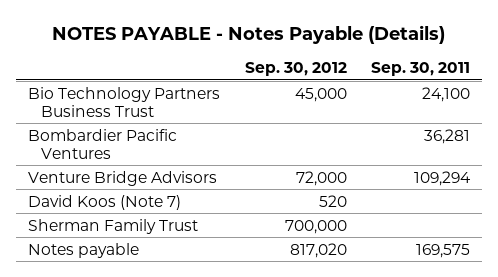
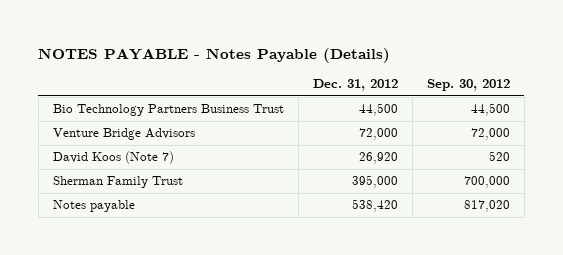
- | Sep. 30, 2012 | Sep. 30, 2011
+ | Dec. 31, 2012 | Sep. 30, 2012
- Bio Technology Partners Business Trust | 45,000 | 24,100
- Bombardier Pacific Ventures | | 36,281
+ Bio Technology Partners Business Trust | 44,500 | 44,500

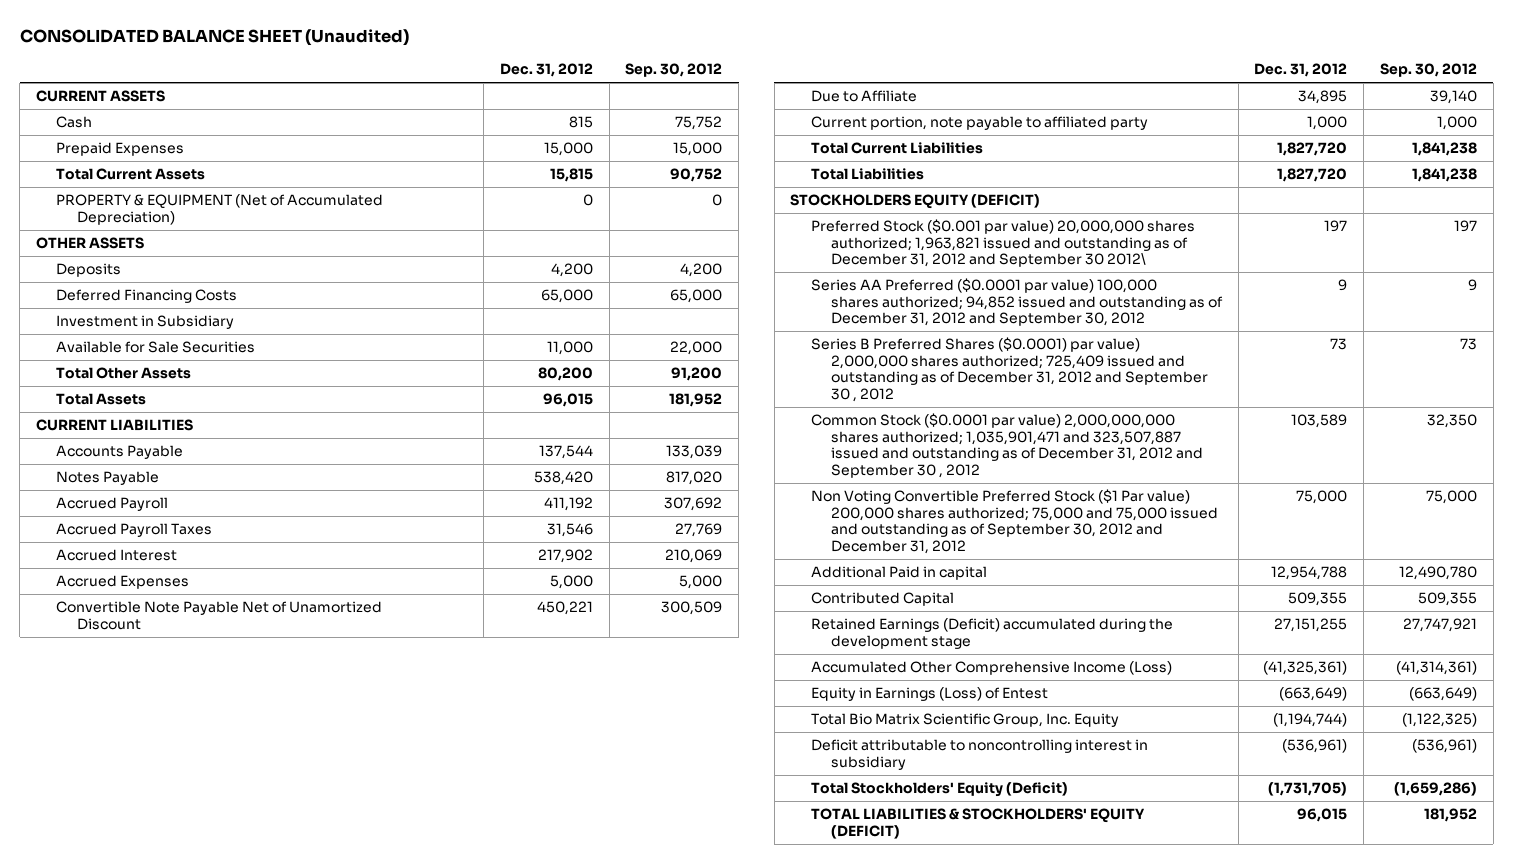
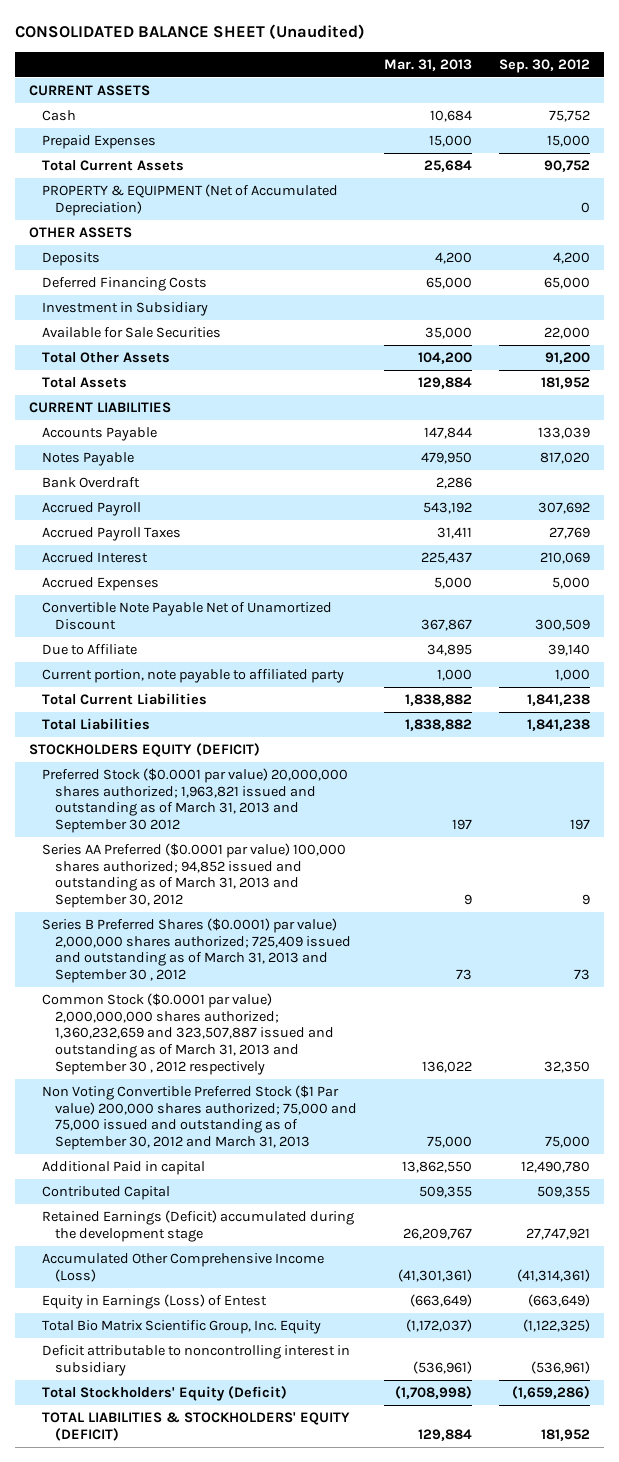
- | Dec. 31, 2012 | Sep. 30, 2012
+ | Mar. 31, 2013 | Sep. 30, 2012
+ Bank Overdraft | 2,286 |
- Preferred Stock ($0.001 par value) 20,000,000 shares authorized; 1,963,821 issued and outstanding as of December 31, 2012 and September 30 2012\ | 197 | 197
- Series AA Preferred ($0.0001 par value) 100,000 shares authorized; 94,852 issued and outstanding as of December 31, 2012 and September 30, 2012 | 9 | 9
- Series B Preferred Shares ($0.0001) par value) 2,000,000 shares authorized; 725,409 issued and outstanding as of December 31, 2012 and September 30 , 2012 | 73 | 73
- Common Stock ($0.0001 par value) 2,000,000,000 shares authorized; 1,035,901,471 and 323,507,887 issued and outstanding as of December 31, 2012 and September 30 , 2012 | 103,589 | 32,350
- Non Voting Convertible Preferred Stock ($1 Par value) 200,000 shares authorized; 75,000 and 75,000 issued and outstanding as of September 30, 2012 and December 31, 2012 | 75,000 | 75,000
+ Preferred Stock ($0.0001 par value) 20,000,000 shares authorized; 1,963,821 issued and outstanding as of March 31, 2013 and September 30 2012 | 197 | 197
+ Series AA Preferred ($0.0001 par value) 100,000 shares authorized; 94,852 issued and outstanding as of March 31, 2013 and September 30, 2012 | 9 | 9
+ Series B Preferred Shares ($0.0001) par value) 2,000,000 shares authorized; 725,409 issued and outstanding as of March 31, 2013 and September 30 , 2012 | 73 | 73
+ Common Stock ($0.0001 par value) 2,000,000,000 shares authorized; 1,360,232,659 and 323,507,887 issued and outstanding as of March 31, 2013 and September 30 , 2012 respectively | 136,022 | 32,350
+ Non Voting Convertible Preferred Stock ($1 Par value) 200,000 shares authorized; 75,000 and 75,000 issued and outstanding as of September 30, 2012 and March 31, 2013 | 75,000 | 75,000

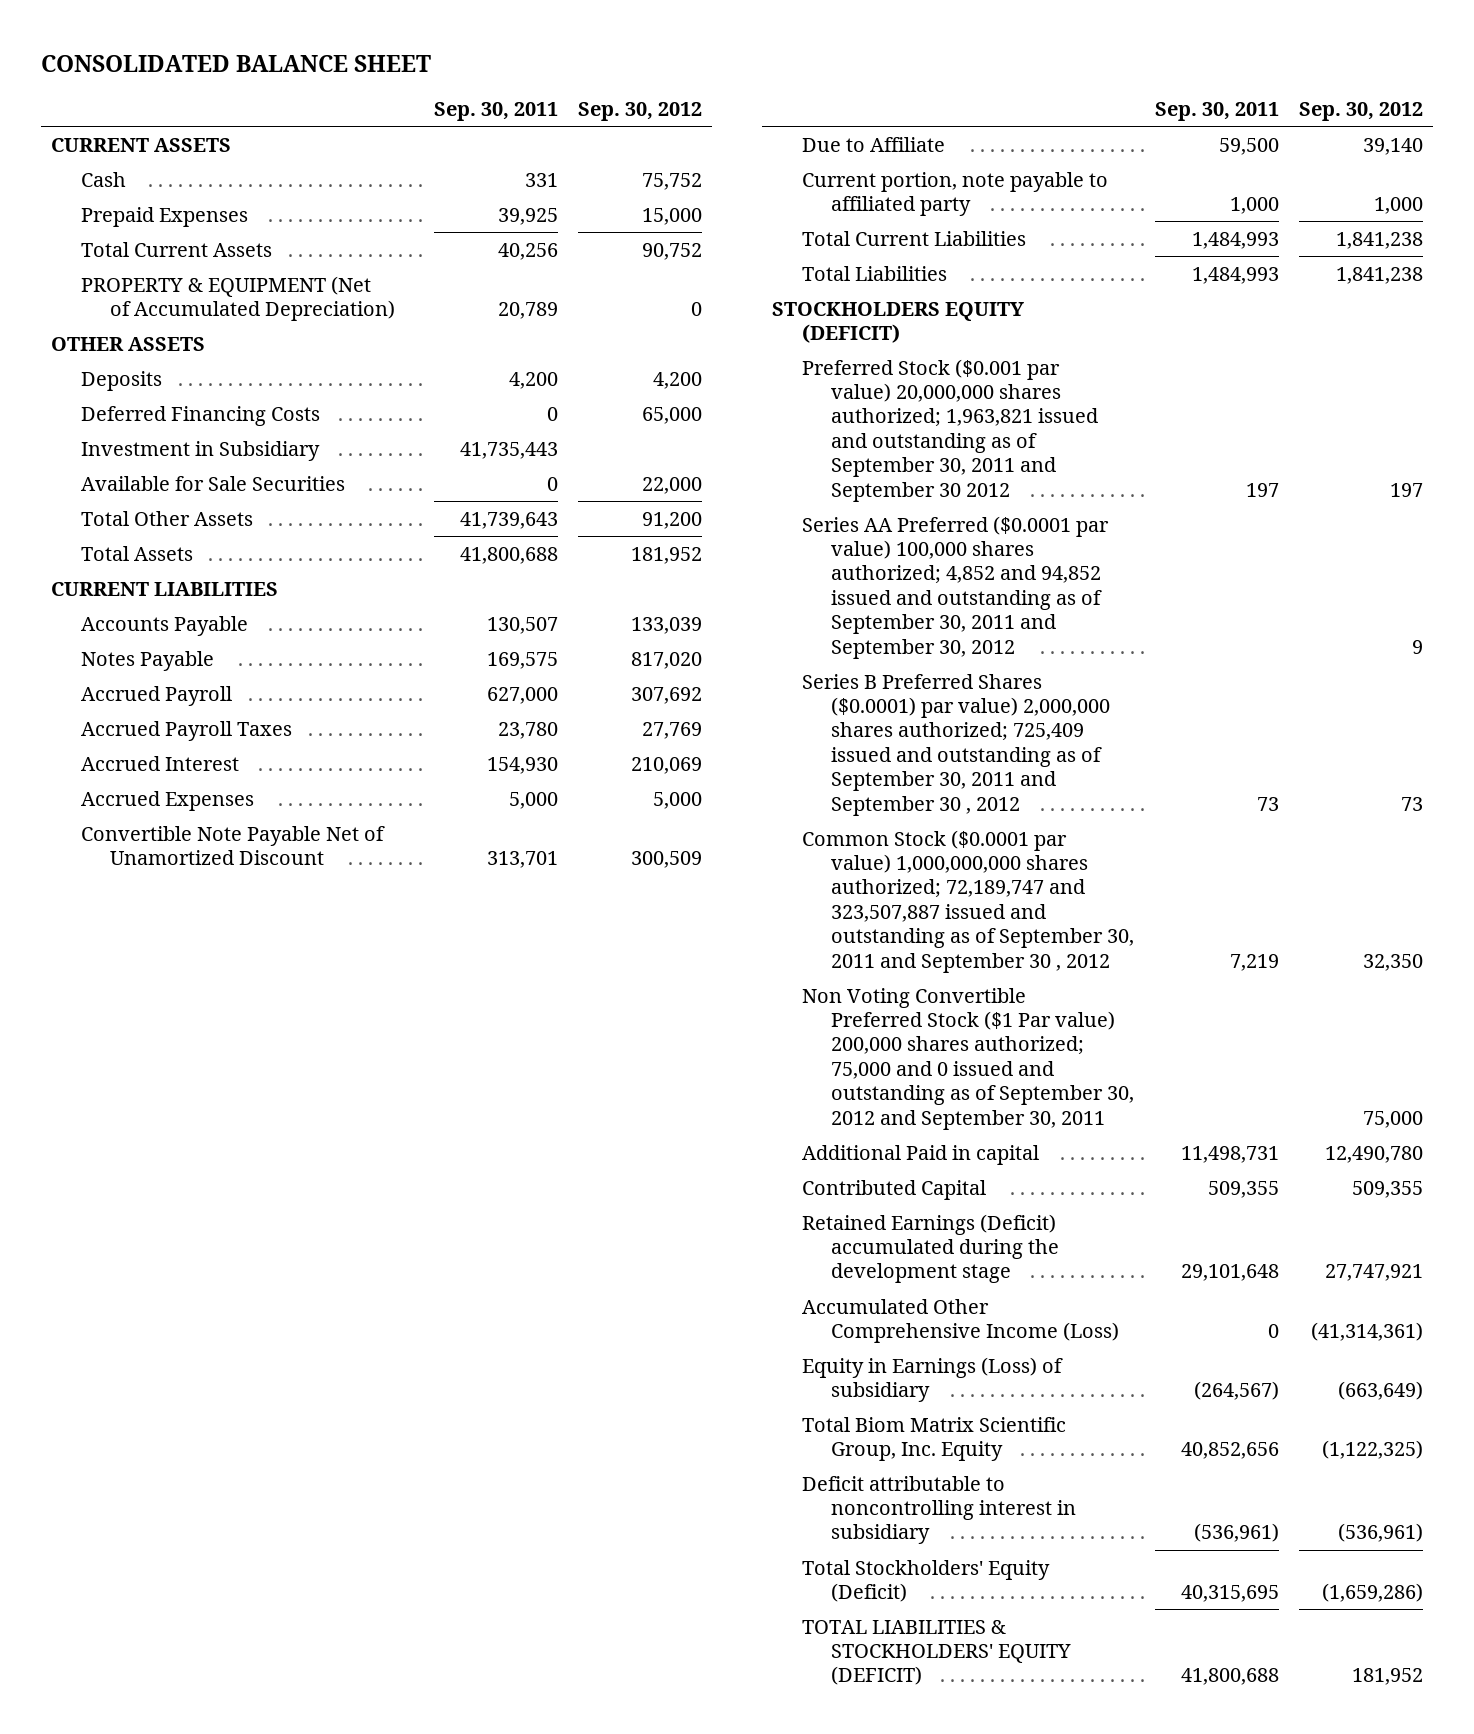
- CONSOLIDATED BALANCE SHEET (Unaudited)
+ CONSOLIDATED BALANCE SHEET
- | Mar. 31, 2013 | Sep. 30, 2012
+ | Sep. 30, 2011 | Sep. 30, 2012
- Bank Overdraft | 2,286 |
- Preferred Stock ($0.0001 par value) 20,000,000 shares authorized; 1,963,821 issued and outstanding as of March 31, 2013 and September 30 2012 | 197 | 197
- Series AA Preferred ($0.0001 par value) 100,000 shares authorized; 94,852 issued and outstanding as of March 31, 2013 and September 30, 2012 | 9 | 9
- Series B Preferred Shares ($0.0001) par value) 2,000,000 shares authorized; 725,409 issued and outstanding as of March 31, 2013 and September 30 , 2012 | 73 | 73
- Common Stock ($0.0001 par value) 2,000,000,000 shares authorized; 1,360,232,659 and 323,507,887 issued and outstanding as of March 31, 2013 and September 30 , 2012 respectively | 136,022 | 32,350
- Non Voting Convertible Preferred Stock ($1 Par value) 200,000 shares authorized; 75,000 and 75,000 issued and outstanding as of September 30, 2012 and March 31, 2013 | 75,000 | 75,000
+ Preferred Stock ($0.001 par value) 20,000,000 shares authorized; 1,963,821 issued and outstanding as of September 30, 2011 and September 30 2012 | 197 | 197
+ Series AA Preferred ($0.0001 par value) 100,000 shares authorized; 4,852 and 94,852 issued and outstanding as of September 30, 2011 and September 30, 2012 | | 9
+ Series B Preferred Shares ($0.0001) par value) 2,000,000 shares authorized; 725,409 issued and outstanding as of September 30, 2011 and September 30 , 2012 | 73 | 73
+ Common Stock ($0.0001 par value) 1,000,000,000 shares authorized; 72,189,747 and 323,507,887 issued and outstanding as of September 30, 2011 and September 30 , 2012 | 7,219 | 32,350
+ Non Voting Convertible Preferred Stock ($1 Par value) 200,000 shares authorized; 75,000 and 0 issued and outstanding as of September 30, 2012 and September 30, 2011 | | 75,000
- Equity in Earnings (Loss) of Entest | (663,649) | (663,649)
- Total Bio Matrix Scientific Group, Inc. Equity | (1,172,037) | (1,122,325)
+ Equity in Earnings (Loss) of subsidiary | (264,567) | (663,649)
+ Total Biom Matrix Scientific Group, Inc. Equity | 40,852,656 | (1,122,325)

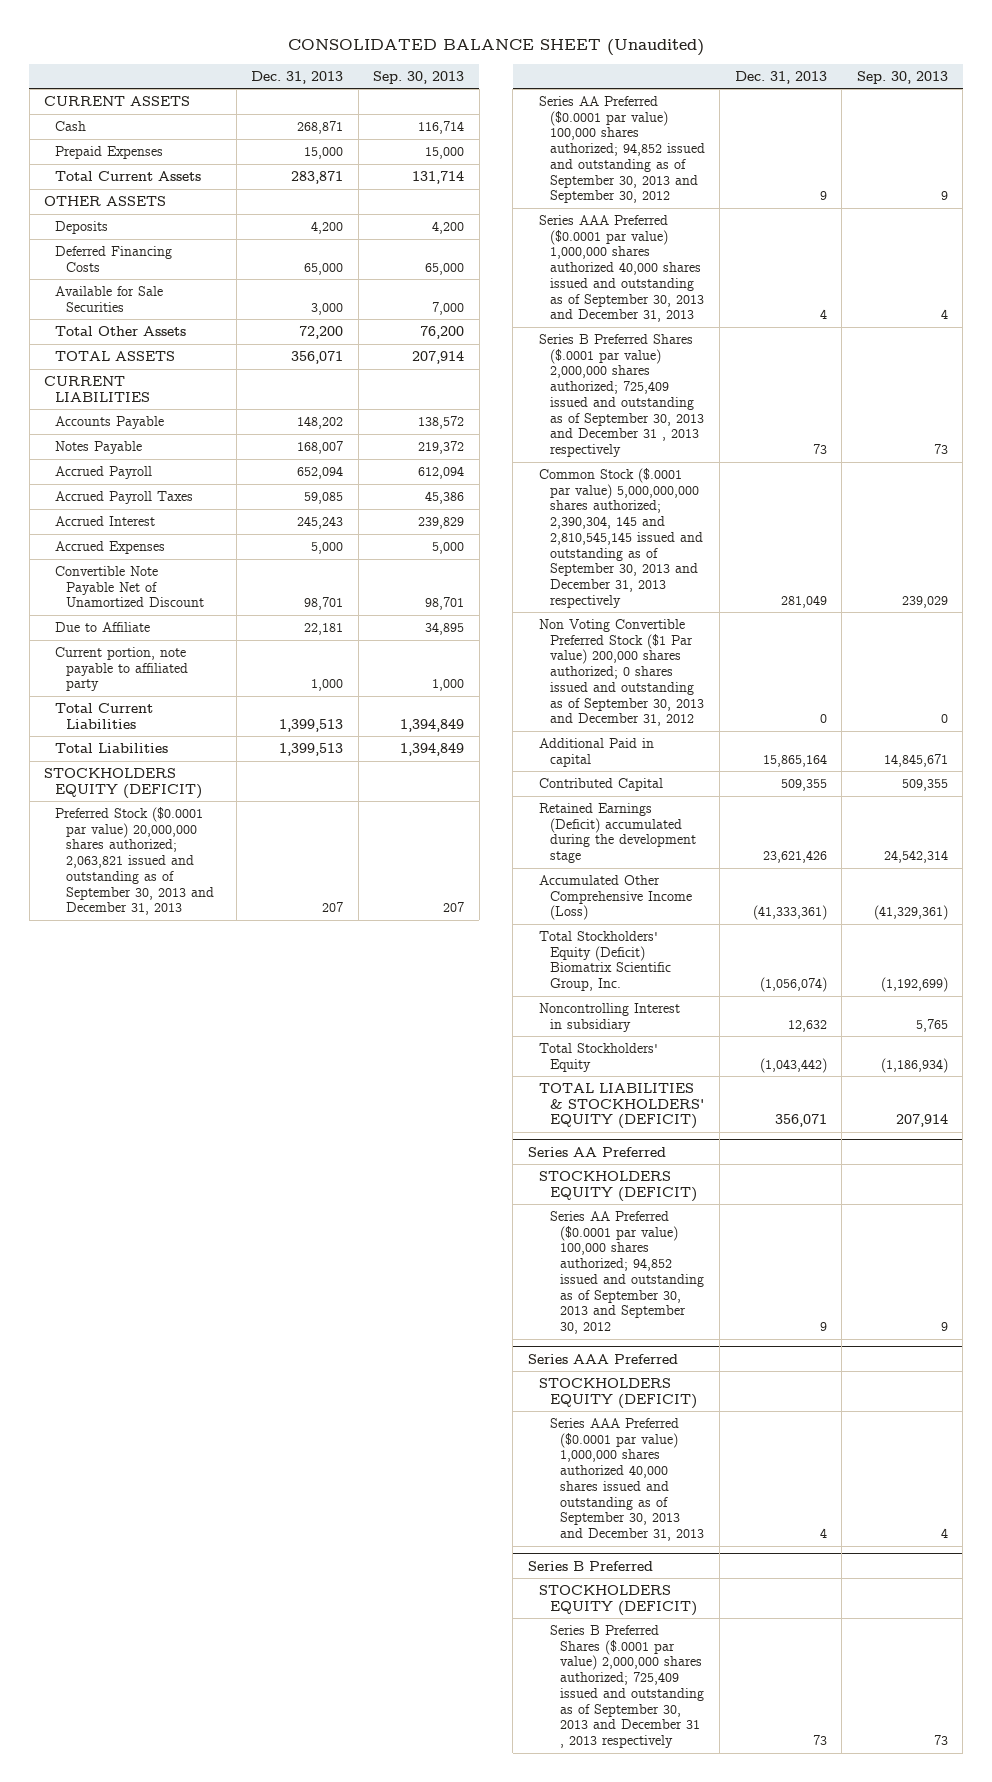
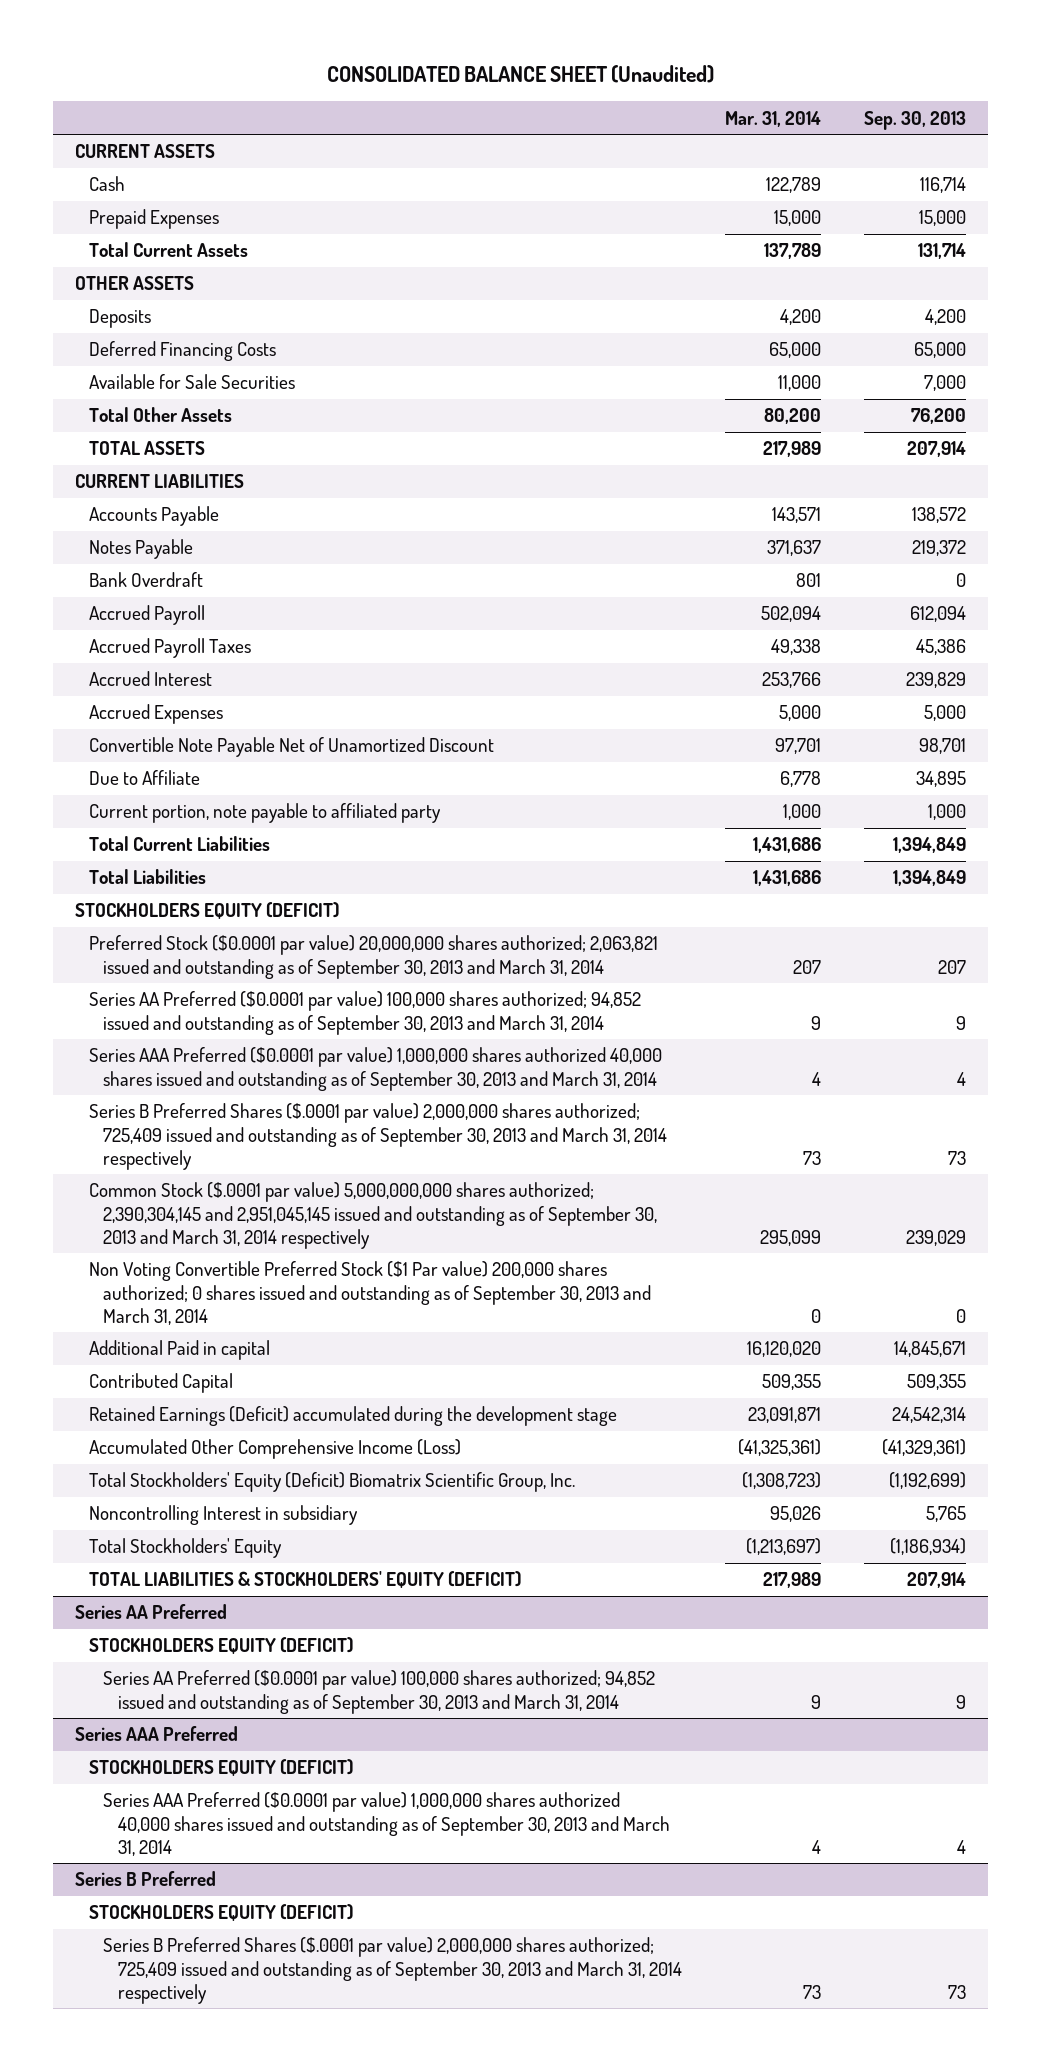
- | Dec. 31, 2013 | Sep. 30, 2013
+ | Mar. 31, 2014 | Sep. 30, 2013
+ Bank Overdraft | 801 | 0
- Preferred Stock ($0.0001 par value) 20,000,000 shares authorized; 2,063,821 issued and outstanding as of September 30, 2013 and December 31, 2013 | 207 | 207
- Series AA Preferred ($0.0001 par value) 100,000 shares authorized; 94,852 issued and outstanding as of September 30, 2013 and September 30, 2012 | 9 | 9
- Series AAA Preferred ($0.0001 par value) 1,000,000 shares authorized 40,000 shares issued and outstanding as of September 30, 2013 and December 31, 2013 | 4 | 4
- Series B Preferred Shares ($.0001 par value) 2,000,000 shares authorized; 725,409 issued and outstanding as of September 30, 2013 and December 31 , 2013 respectively | 73 | 73
- Common Stock ($.0001 par value) 5,000,000,000 shares authorized; 2,390,304, 145 and 2,810,545,145 issued and outstanding as of September 30, 2013 and December 31, 2013 respectively | 281,049 | 239,029
- Non Voting Convertible Preferred Stock ($1 Par value) 200,000 shares authorized; 0 shares issued and outstanding as of September 30, 2013 and December 31, 2012 | 0 | 0
+ Preferred Stock ($0.0001 par value) 20,000,000 shares authorized; 2,063,821 issued and outstanding as of September 30, 2013 and March 31, 2014 | 207 | 207
+ Series AA Preferred ($0.0001 par value) 100,000 shares authorized; 94,852 issued and outstanding as of September 30, 2013 and March 31, 2014 | 9 | 9
+ Series AAA Preferred ($0.0001 par value) 1,000,000 shares authorized 40,000 shares issued and outstanding as of September 30, 2013 and March 31, 2014 | 4 | 4
+ Series B Preferred Shares ($.0001 par value) 2,000,000 shares authorized; 725,409 issued and outstanding as of September 30, 2013 and March 31, 2014 respectively | 73 | 73
+ Common Stock ($.0001 par value) 5,000,000,000 shares authorized; 2,390,304,145 and 2,951,045,145 issued and outstanding as of September 30, 2013 and March 31, 2014 respectively | 295,099 | 239,029
+ Non Voting Convertible Preferred Stock ($1 Par value) 200,000 shares authorized; 0 shares issued and outstanding as of September 30, 2013 and March 31, 2014 | 0 | 0
@ Series AA Preferred
- Series AA Preferred ($0.0001 par value) 100,000 shares authorized; 94,852 issued and outstanding as of September 30, 2013 and September 30, 2012 | 9 | 9
+ Series AA Preferred ($0.0001 par value) 100,000 shares authorized; 94,852 issued and outstanding as of September 30, 2013 and March 31, 2014 | 9 | 9
@ Series AAA Preferred
- Series AAA Preferred ($0.0001 par value) 1,000,000 shares authorized 40,000 shares issued and outstanding as of September 30, 2013 and December 31, 2013 | 4 | 4
+ Series AAA Preferred ($0.0001 par value) 1,000,000 shares authorized 40,000 shares issued and outstanding as of September 30, 2013 and March 31, 2014 | 4 | 4
@ Series B Preferred
- Series B Preferred Shares ($.0001 par value) 2,000,000 shares authorized; 725,409 issued and outstanding as of September 30, 2013 and December 31 , 2013 respectively | 73 | 73
+ Series B Preferred Shares ($.0001 par value) 2,000,000 shares authorized; 725,409 issued and outstanding as of September 30, 2013 and March 31, 2014 respectively | 73 | 73

